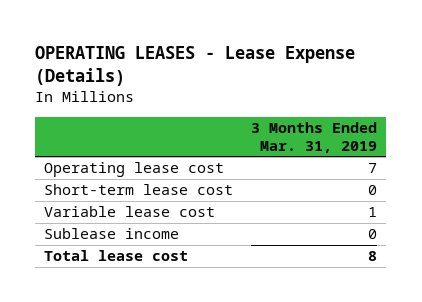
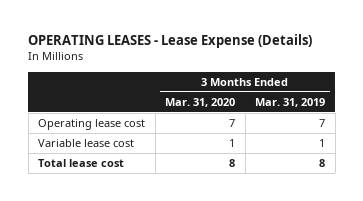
- | 3 Months Ended Mar. 31, 2019
+ | 3 Months Ended Mar. 31, 2020 | 3 Months Ended Mar. 31, 2019
- Short-term lease cost | 0
- Sublease income | 0

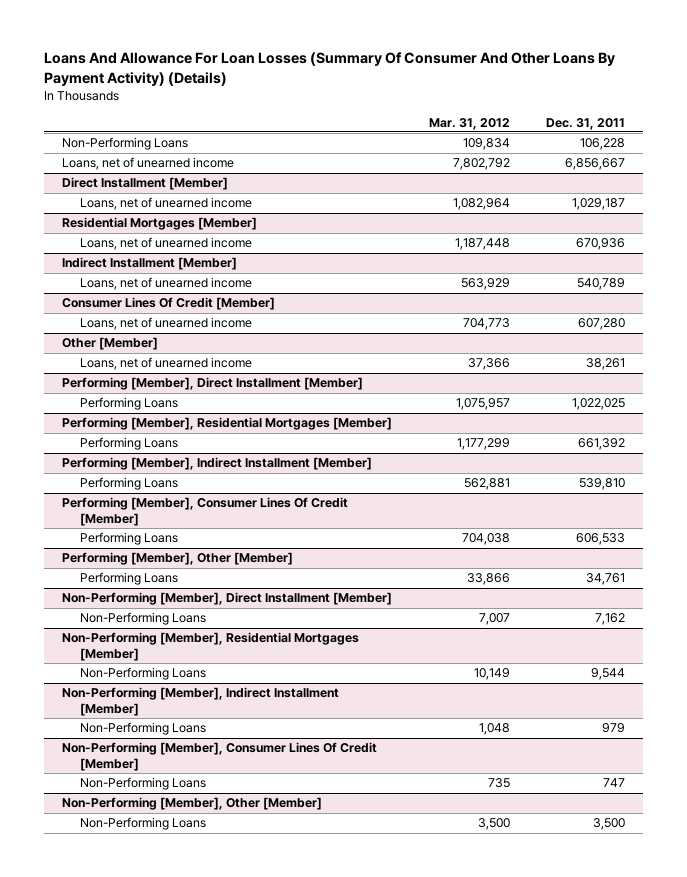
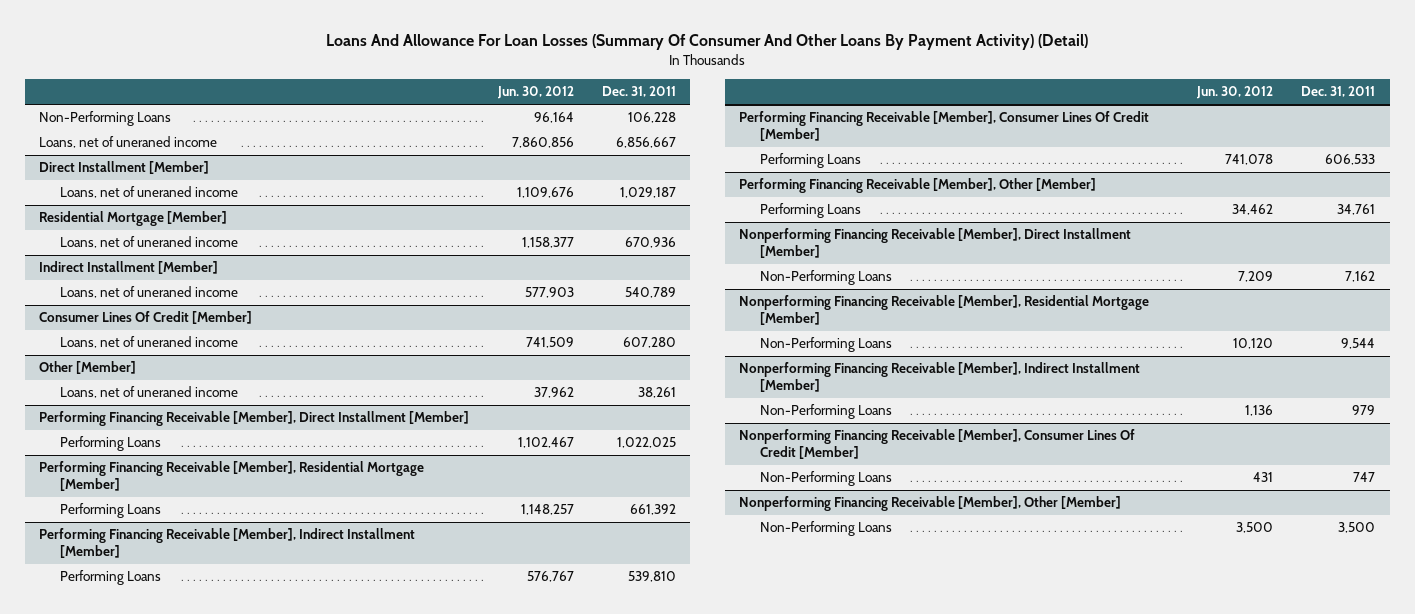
- Loans And Allowance For Loan Losses (Summary Of Consumer And Other Loans By Payment Activity) (Details)
+ Loans And Allowance For Loan Losses (Summary Of Consumer And Other Loans By Payment Activity) (Detail)
- | Mar. 31, 2012 | Dec. 31, 2011
+ | Jun. 30, 2012 | Dec. 31, 2011
- Loans, net of unearned income | 7,802,792 | 6,856,667
+ Loans, net of uneraned income | 7,860,856 | 6,856,667
@ Direct Installment [Member]
- Loans, net of unearned income | 1,082,964 | 1,029,187
- Residential Mortgages [Member]
- Loans, net of unearned income | 1,187,448 | 670,936
@ Direct Installment [Member]
+ Loans, net of uneraned income | 1,109,676 | 1,029,187
+ Residential Mortgage [Member]
+ Loans, net of uneraned income | 1,158,377 | 670,936
@ Indirect Installment [Member]
- Loans, net of unearned income | 563,929 | 540,789
+ Loans, net of uneraned income | 577,903 | 540,789
@ Consumer Lines Of Credit [Member]
- Loans, net of unearned income | 704,773 | 607,280
+ Loans, net of uneraned income | 741,509 | 607,280
@ Other [Member]
- Loans, net of unearned income | 37,366 | 38,261
- Performing [Member], Direct Installment [Member]
@ Other [Member]
+ Loans, net of uneraned income | 37,962 | 38,261
+ Performing Financing Receivable [Member], Direct Installment [Member]
- Performing [Member], Residential Mortgages [Member]
+ Performing Financing Receivable [Member], Residential Mortgage [Member]
- Performing [Member], Indirect Installment [Member]
+ Performing Financing Receivable [Member], Indirect Installment [Member]
- Performing [Member], Consumer Lines Of Credit [Member]
+ Performing Financing Receivable [Member], Consumer Lines Of Credit [Member]
- Performing [Member], Other [Member]
+ Performing Financing Receivable [Member], Other [Member]
- Non-Performing [Member], Direct Installment [Member]
+ Nonperforming Financing Receivable [Member], Direct Installment [Member]
- Non-Performing [Member], Residential Mortgages [Member]
+ Nonperforming Financing Receivable [Member], Residential Mortgage [Member]
- Non-Performing [Member], Indirect Installment [Member]
+ Nonperforming Financing Receivable [Member], Indirect Installment [Member]
- Non-Performing [Member], Consumer Lines Of Credit [Member]
+ Nonperforming Financing Receivable [Member], Consumer Lines Of Credit [Member]
- Non-Performing [Member], Other [Member]
+ Nonperforming Financing Receivable [Member], Other [Member]

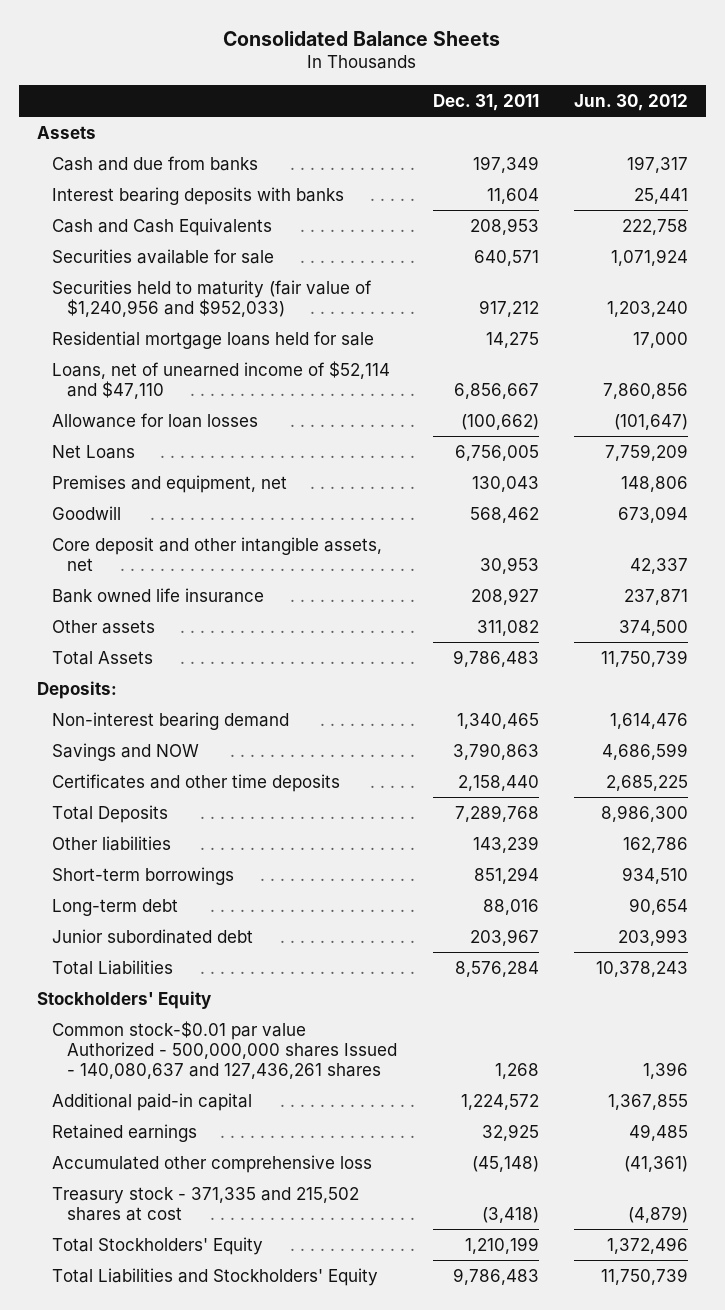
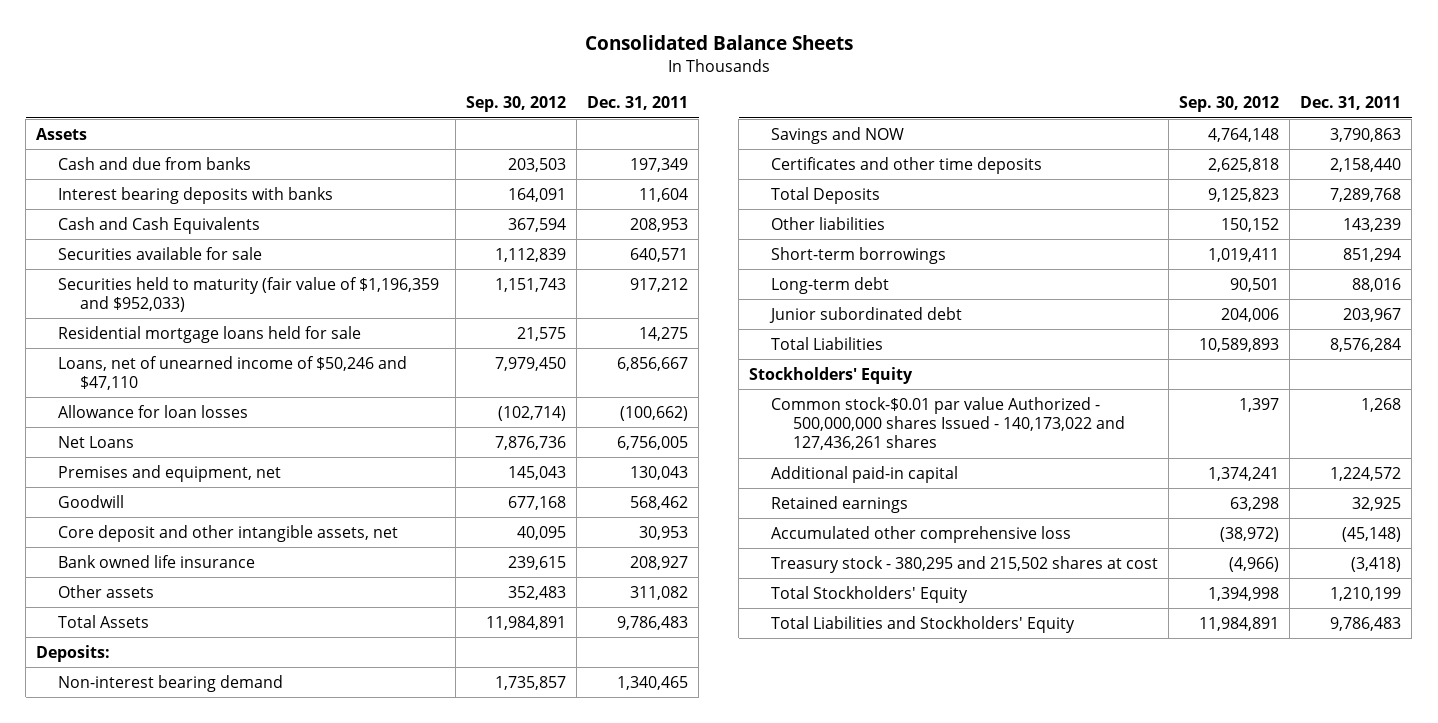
- | Dec. 31, 2011 | Jun. 30, 2012
+ | Sep. 30, 2012 | Dec. 31, 2011
- Securities held to maturity (fair value of $1,240,956 and $952,033) | 917,212 | 1,203,240
+ Securities held to maturity (fair value of $1,196,359 and $952,033) | 1,151,743 | 917,212
- Loans, net of unearned income of $52,114 and $47,110 | 6,856,667 | 7,860,856
+ Loans, net of unearned income of $50,246 and $47,110 | 7,979,450 | 6,856,667
- Common stock-$0.01 par value Authorized - 500,000,000 shares Issued - 140,080,637 and 127,436,261 shares | 1,268 | 1,396
+ Common stock-$0.01 par value Authorized - 500,000,000 shares Issued - 140,173,022 and 127,436,261 shares | 1,397 | 1,268
- Treasury stock - 371,335 and 215,502 shares at cost | (3,418) | (4,879)
+ Treasury stock - 380,295 and 215,502 shares at cost | (4,966) | (3,418)

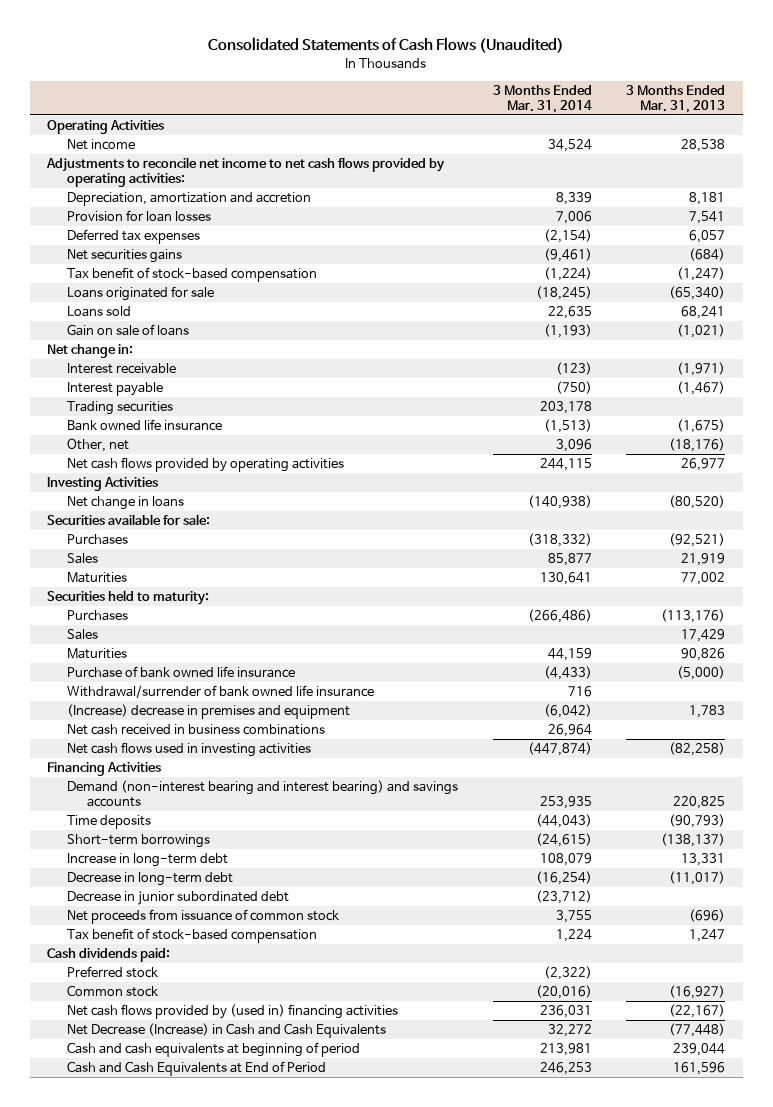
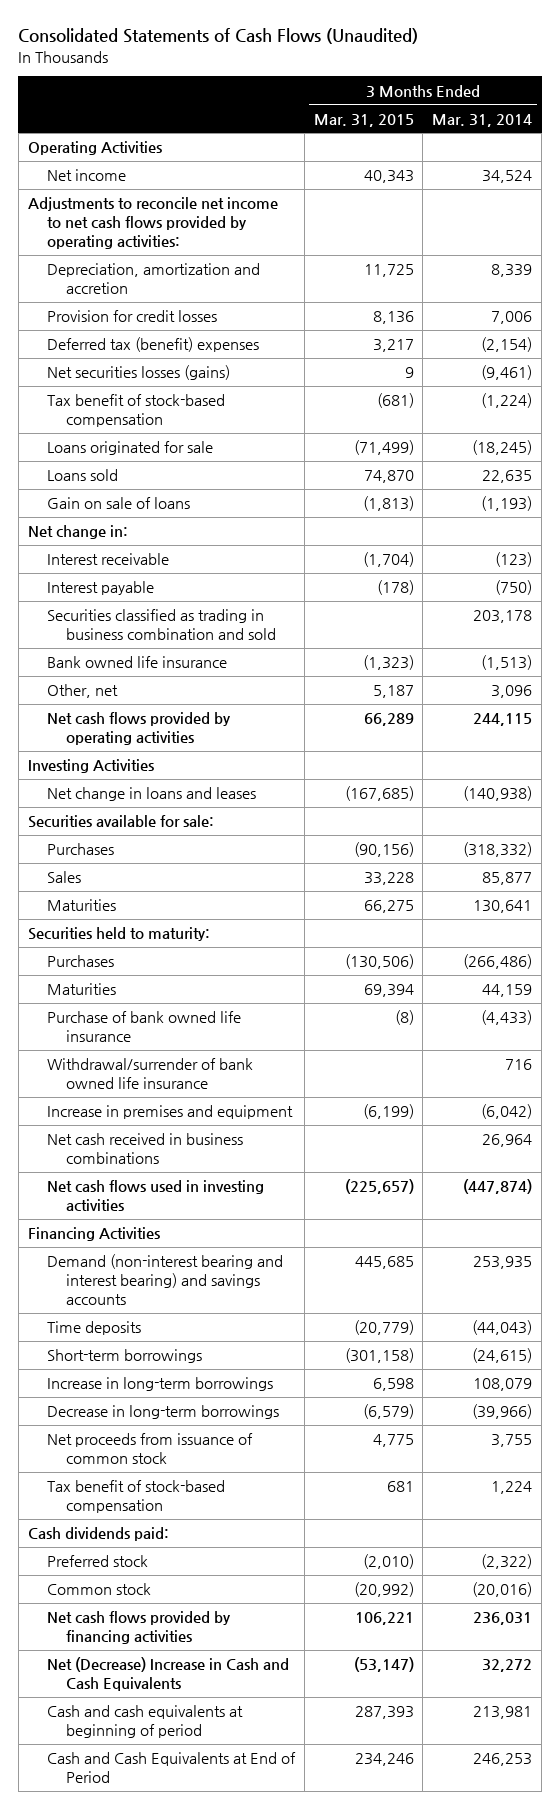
- | 3 Months Ended Mar. 31, 2014 | 3 Months Ended Mar. 31, 2013
+ | 3 Months Ended Mar. 31, 2015 | 3 Months Ended Mar. 31, 2014
- Provision for loan losses | 7,006 | 7,541
- Deferred tax expenses | (2,154) | 6,057
- Net securities gains | (9,461) | (684)
+ Provision for credit losses | 8,136 | 7,006
+ Deferred tax (benefit) expenses | 3,217 | (2,154)
+ Net securities losses (gains) | 9 | (9,461)
- Trading securities | 203,178 |
+ Securities classified as trading in business combination and sold | | 203,178
- Net change in loans | (140,938) | (80,520)
+ Net change in loans and leases | (167,685) | (140,938)
- Sales | | 17,429
- (Increase) decrease in premises and equipment | (6,042) | 1,783
+ Increase in premises and equipment | (6,199) | (6,042)
- Increase in long-term debt | 108,079 | 13,331
- Decrease in long-term debt | (16,254) | (11,017)
- Decrease in junior subordinated debt | (23,712) |
+ Increase in long-term borrowings | 6,598 | 108,079
+ Decrease in long-term borrowings | (6,579) | (39,966)
- Net cash flows provided by (used in) financing activities | 236,031 | (22,167)
- Net Decrease (Increase) in Cash and Cash Equivalents | 32,272 | (77,448)
+ Net cash flows provided by financing activities | 106,221 | 236,031
+ Net (Decrease) Increase in Cash and Cash Equivalents | (53,147) | 32,272

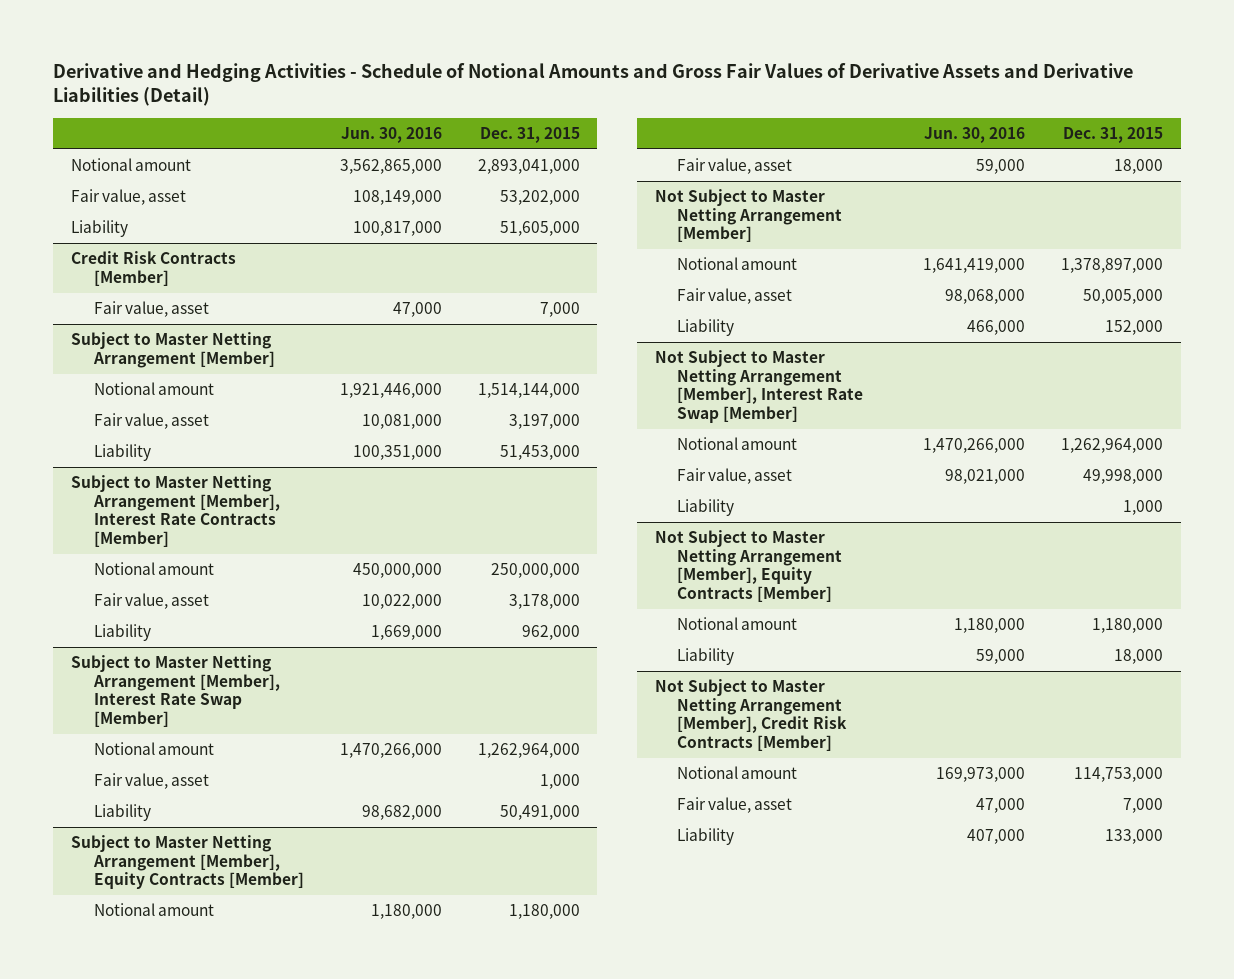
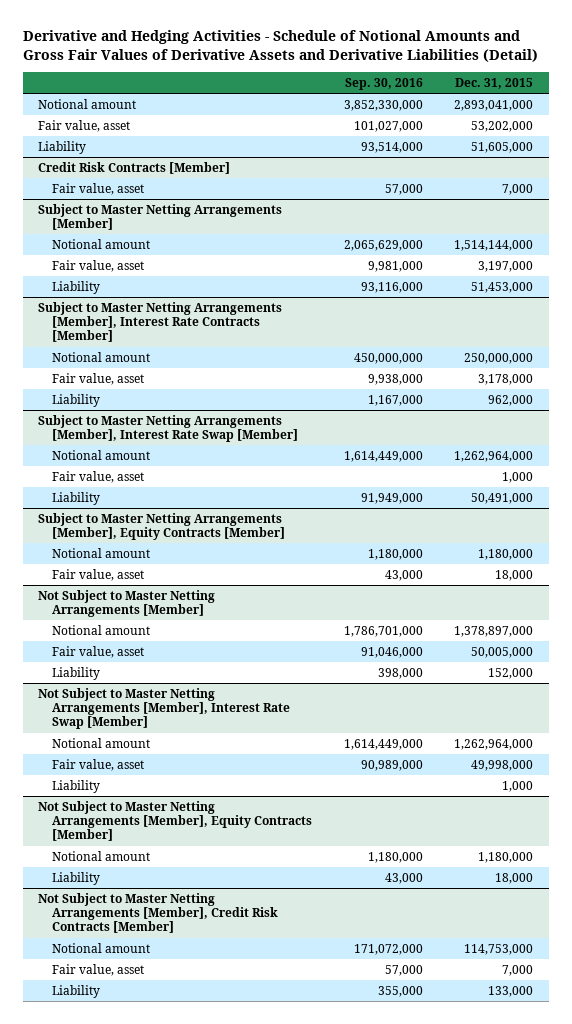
- | Jun. 30, 2016 | Dec. 31, 2015
+ | Sep. 30, 2016 | Dec. 31, 2015
- Subject to Master Netting Arrangement [Member]
+ Subject to Master Netting Arrangements [Member]
- Subject to Master Netting Arrangement [Member], Interest Rate Contracts [Member]
+ Subject to Master Netting Arrangements [Member], Interest Rate Contracts [Member]
- Subject to Master Netting Arrangement [Member], Interest Rate Swap [Member]
+ Subject to Master Netting Arrangements [Member], Interest Rate Swap [Member]
- Subject to Master Netting Arrangement [Member], Equity Contracts [Member]
+ Subject to Master Netting Arrangements [Member], Equity Contracts [Member]
- Not Subject to Master Netting Arrangement [Member]
+ Not Subject to Master Netting Arrangements [Member]
- Not Subject to Master Netting Arrangement [Member], Interest Rate Swap [Member]
+ Not Subject to Master Netting Arrangements [Member], Interest Rate Swap [Member]
- Not Subject to Master Netting Arrangement [Member], Equity Contracts [Member]
+ Not Subject to Master Netting Arrangements [Member], Equity Contracts [Member]
- Not Subject to Master Netting Arrangement [Member], Credit Risk Contracts [Member]
+ Not Subject to Master Netting Arrangements [Member], Credit Risk Contracts [Member]

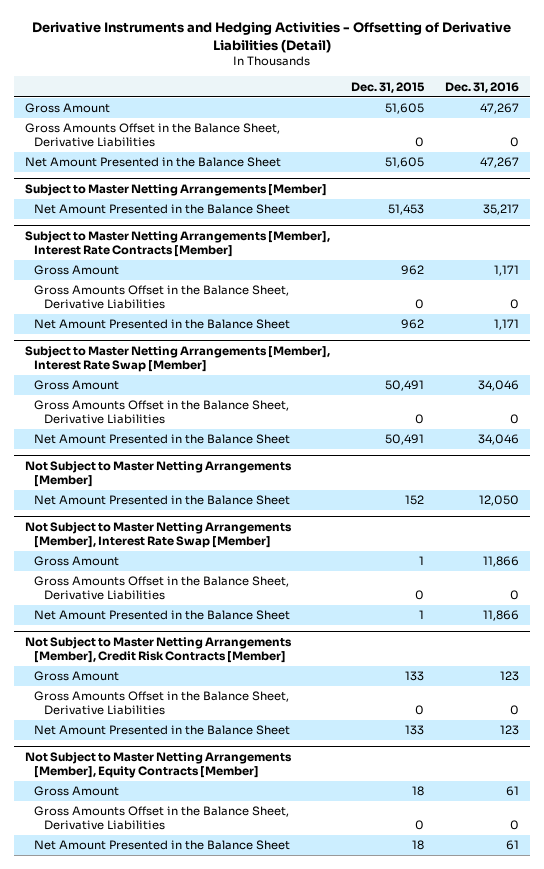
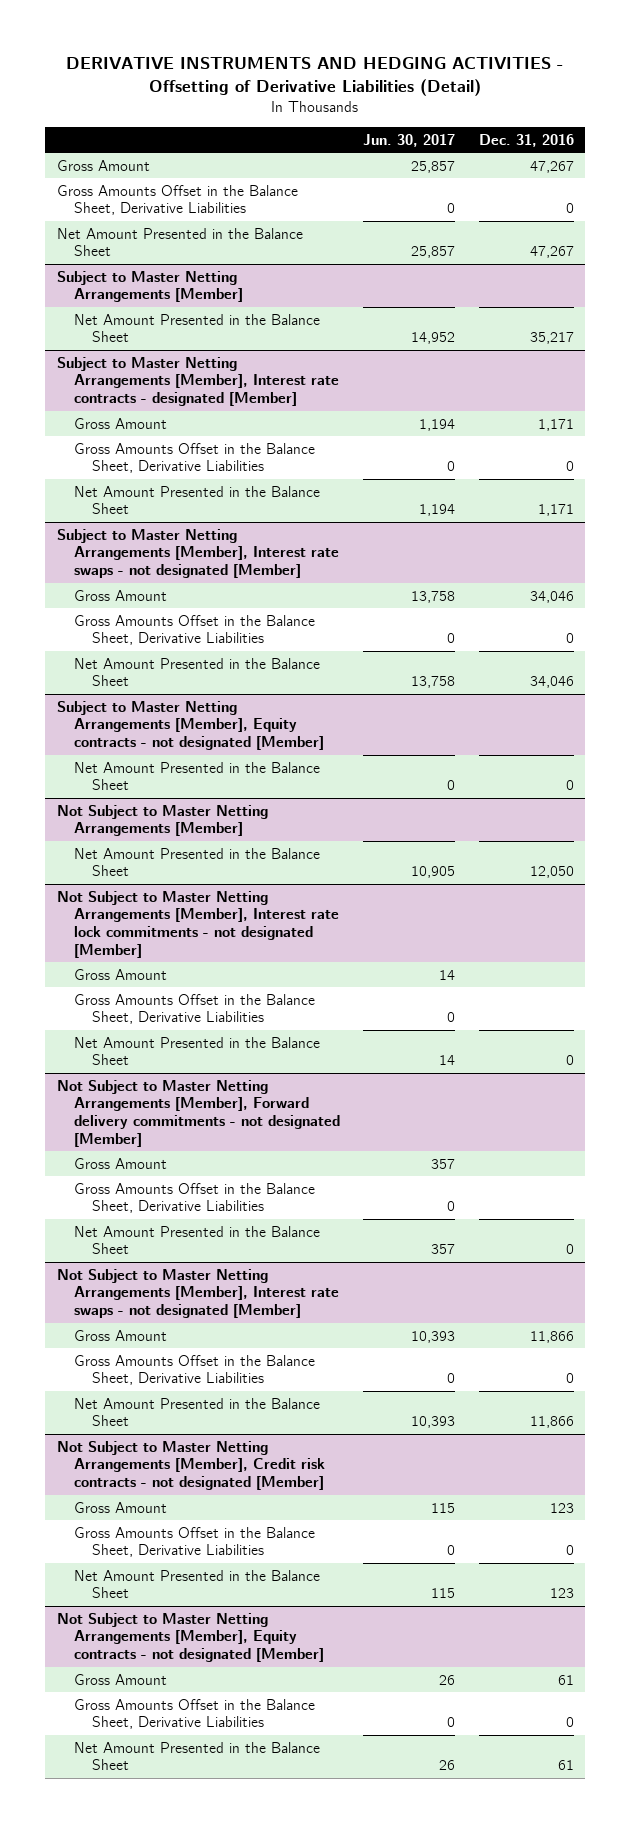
- Derivative Instruments and Hedging Activities - Offsetting of Derivative Liabilities (Detail)
+ DERIVATIVE INSTRUMENTS AND HEDGING ACTIVITIES - Offsetting of Derivative Liabilities (Detail)
- | Dec. 31, 2015 | Dec. 31, 2016
+ | Jun. 30, 2017 | Dec. 31, 2016
- Subject to Master Netting Arrangements [Member], Interest Rate Contracts [Member]
+ Subject to Master Netting Arrangements [Member], Interest rate contracts - designated [Member]
- Subject to Master Netting Arrangements [Member], Interest Rate Swap [Member]
+ Subject to Master Netting Arrangements [Member], Interest rate swaps - not designated [Member]
+ Subject to Master Netting Arrangements [Member], Equity contracts - not designated [Member]
+ Net Amount Presented in the Balance Sheet | 0 | 0
- Not Subject to Master Netting Arrangements [Member], Interest Rate Swap [Member]
+ Not Subject to Master Netting Arrangements [Member], Interest rate lock commitments - not designated [Member]
+ Gross Amount | 14 |
+ Gross Amounts Offset in the Balance Sheet, Derivative Liabilities | 0 |
+ Net Amount Presented in the Balance Sheet | 14 | 0
+ Not Subject to Master Netting Arrangements [Member], Forward delivery commitments - not designated [Member]
+ Gross Amount | 357 |
+ Gross Amounts Offset in the Balance Sheet, Derivative Liabilities | 0 |
+ Net Amount Presented in the Balance Sheet | 357 | 0
+ Not Subject to Master Netting Arrangements [Member], Interest rate swaps - not designated [Member]
- Not Subject to Master Netting Arrangements [Member], Credit Risk Contracts [Member]
+ Not Subject to Master Netting Arrangements [Member], Credit risk contracts - not designated [Member]
- Not Subject to Master Netting Arrangements [Member], Equity Contracts [Member]
+ Not Subject to Master Netting Arrangements [Member], Equity contracts - not designated [Member]

